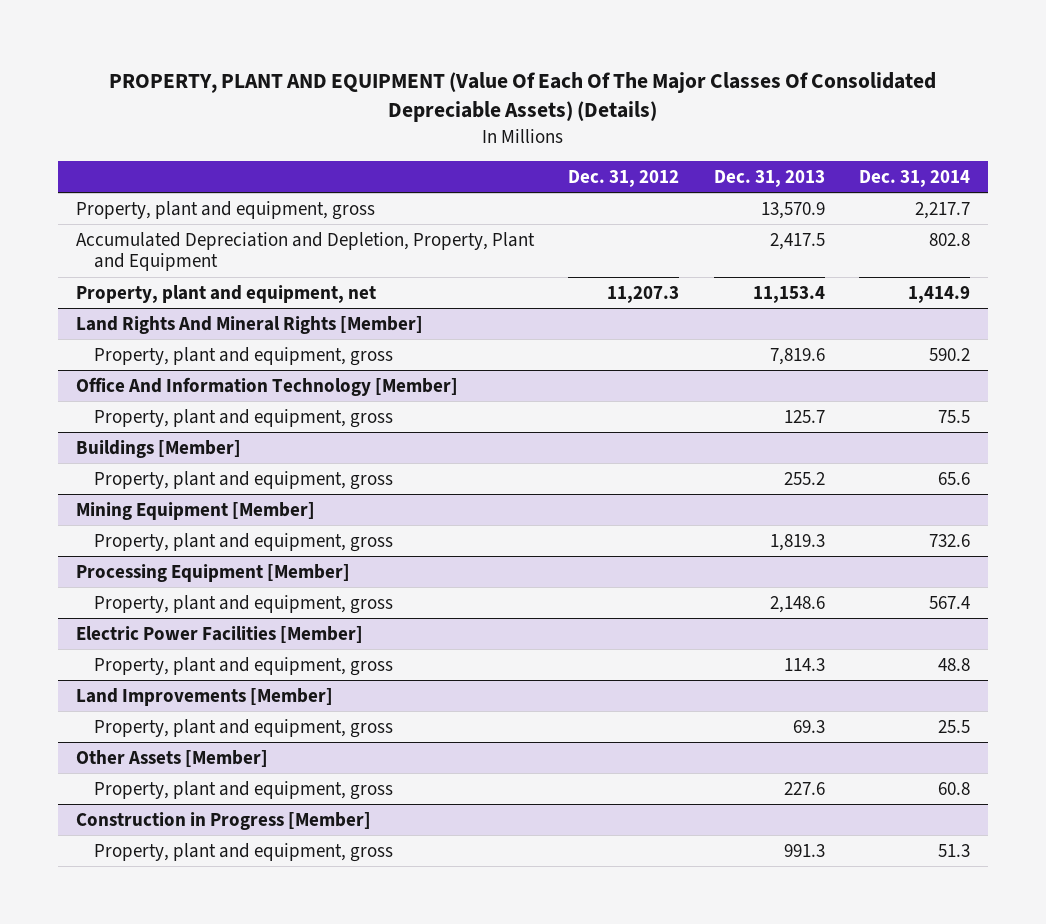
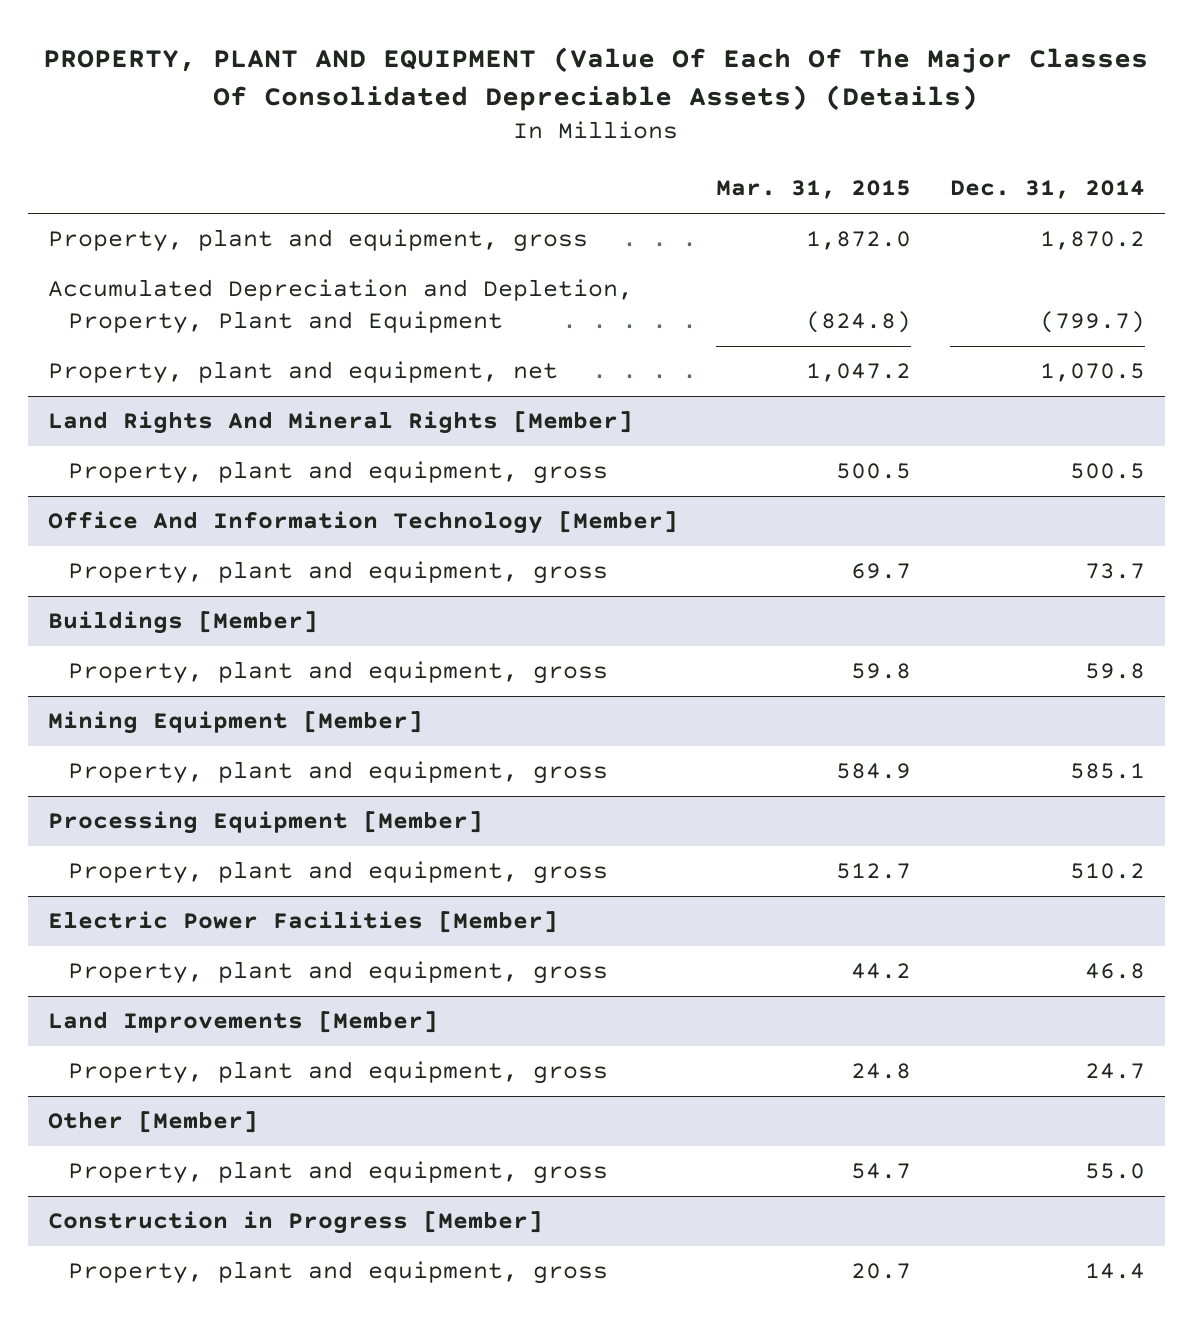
- | Dec. 31, 2012 | Dec. 31, 2013 | Dec. 31, 2014
+ | Mar. 31, 2015 | Dec. 31, 2014
- Property, plant and equipment, gross | | 13,570.9 | 2,217.7
- Accumulated Depreciation and Depletion, Property, Plant and Equipment | | 2,417.5 | 802.8
- Property, plant and equipment, net | 11,207.3 | 11,153.4 | 1,414.9
+ Property, plant and equipment, gross | 1,872.0 | 1,870.2
+ Accumulated Depreciation and Depletion, Property, Plant and Equipment | (824.8) | (799.7)
+ Property, plant and equipment, net | 1,047.2 | 1,070.5
@ Land Rights And Mineral Rights [Member]
- Property, plant and equipment, gross | | 7,819.6 | 590.2
+ Property, plant and equipment, gross | 500.5 | 500.5
@ Office And Information Technology [Member]
- Property, plant and equipment, gross | | 125.7 | 75.5
+ Property, plant and equipment, gross | 69.7 | 73.7
@ Buildings [Member]
- Property, plant and equipment, gross | | 255.2 | 65.6
+ Property, plant and equipment, gross | 59.8 | 59.8
@ Mining Equipment [Member]
- Property, plant and equipment, gross | | 1,819.3 | 732.6
+ Property, plant and equipment, gross | 584.9 | 585.1
@ Processing Equipment [Member]
- Property, plant and equipment, gross | | 2,148.6 | 567.4
+ Property, plant and equipment, gross | 512.7 | 510.2
@ Electric Power Facilities [Member]
- Property, plant and equipment, gross | | 114.3 | 48.8
+ Property, plant and equipment, gross | 44.2 | 46.8
@ Land Improvements [Member]
- Property, plant and equipment, gross | | 69.3 | 25.5
- Other Assets [Member]
- Property, plant and equipment, gross | | 227.6 | 60.8
@ Land Improvements [Member]
+ Property, plant and equipment, gross | 24.8 | 24.7
+ Other [Member]
+ Property, plant and equipment, gross | 54.7 | 55.0
@ Construction in Progress [Member]
- Property, plant and equipment, gross | | 991.3 | 51.3
+ Property, plant and equipment, gross | 20.7 | 14.4

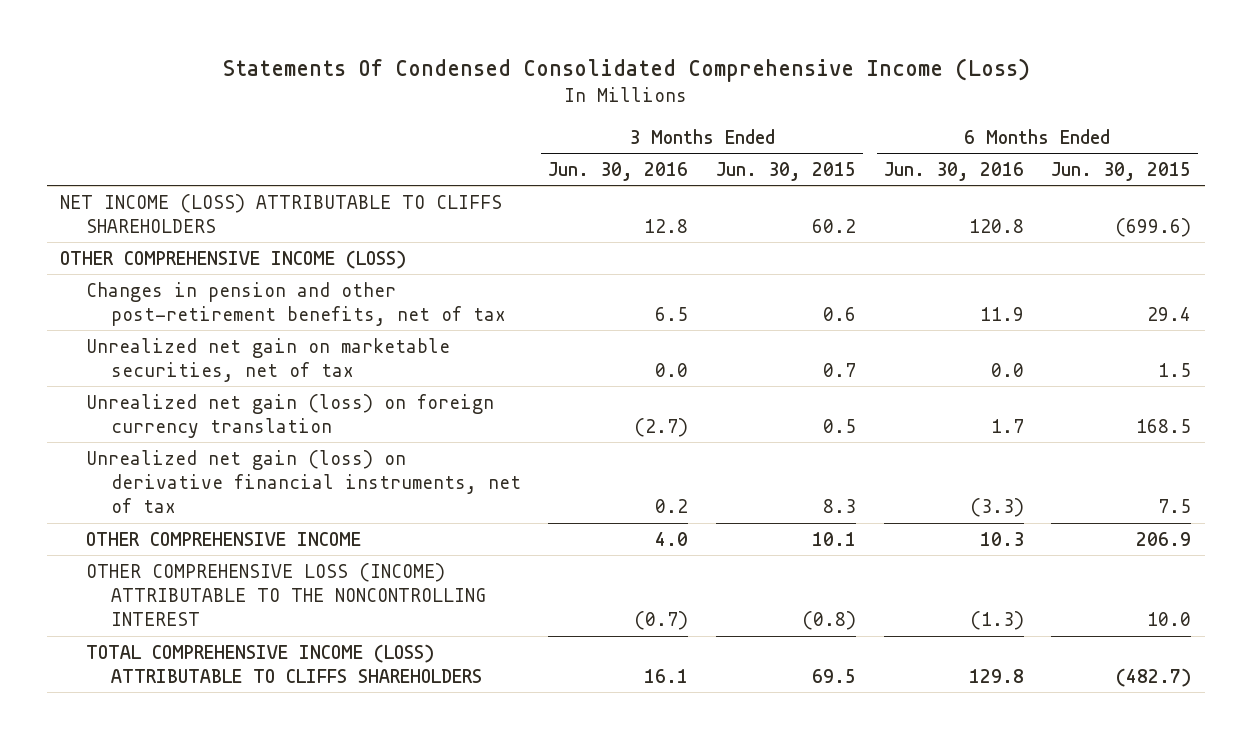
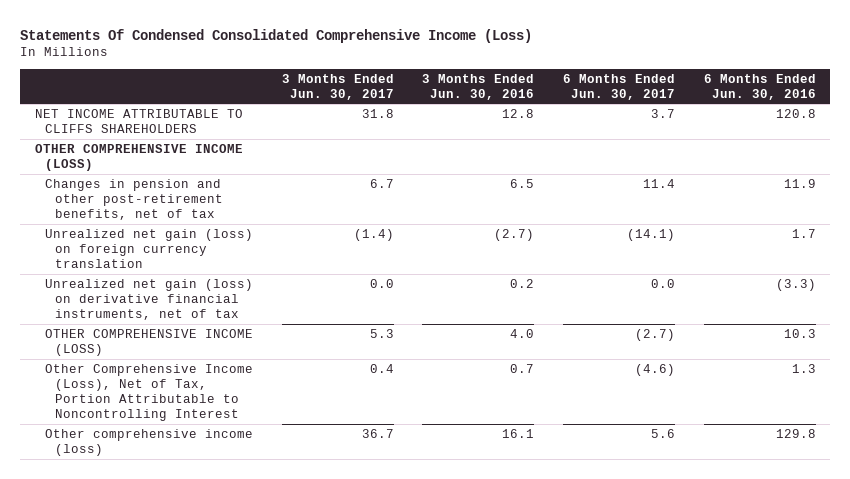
- | 3 Months Ended Jun. 30, 2016 | 3 Months Ended Jun. 30, 2015 | 6 Months Ended Jun. 30, 2016 | 6 Months Ended Jun. 30, 2015
+ | 3 Months Ended Jun. 30, 2017 | 3 Months Ended Jun. 30, 2016 | 6 Months Ended Jun. 30, 2017 | 6 Months Ended Jun. 30, 2016
- NET INCOME (LOSS) ATTRIBUTABLE TO CLIFFS SHAREHOLDERS | 12.8 | 60.2 | 120.8 | (699.6)
+ NET INCOME ATTRIBUTABLE TO CLIFFS SHAREHOLDERS | 31.8 | 12.8 | 3.7 | 120.8
- Unrealized net gain on marketable securities, net of tax | 0.0 | 0.7 | 0.0 | 1.5
- OTHER COMPREHENSIVE INCOME | 4.0 | 10.1 | 10.3 | 206.9
- OTHER COMPREHENSIVE LOSS (INCOME) ATTRIBUTABLE TO THE NONCONTROLLING INTEREST | (0.7) | (0.8) | (1.3) | 10.0
- TOTAL COMPREHENSIVE INCOME (LOSS) ATTRIBUTABLE TO CLIFFS SHAREHOLDERS | 16.1 | 69.5 | 129.8 | (482.7)
+ OTHER COMPREHENSIVE INCOME (LOSS) | 5.3 | 4.0 | (2.7) | 10.3
+ Other Comprehensive Income (Loss), Net of Tax, Portion Attributable to Noncontrolling Interest | 0.4 | 0.7 | (4.6) | 1.3
+ Other comprehensive income (loss) | 36.7 | 16.1 | 5.6 | 129.8

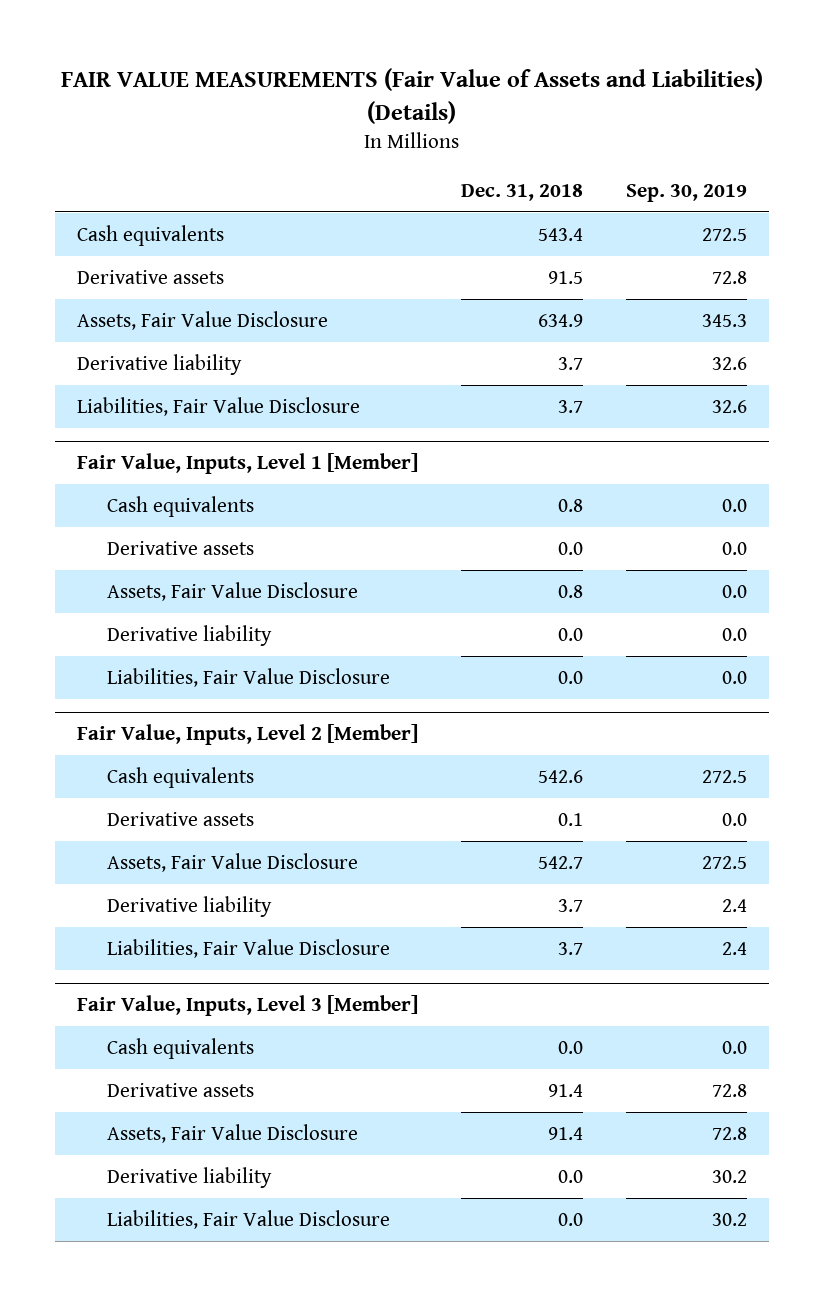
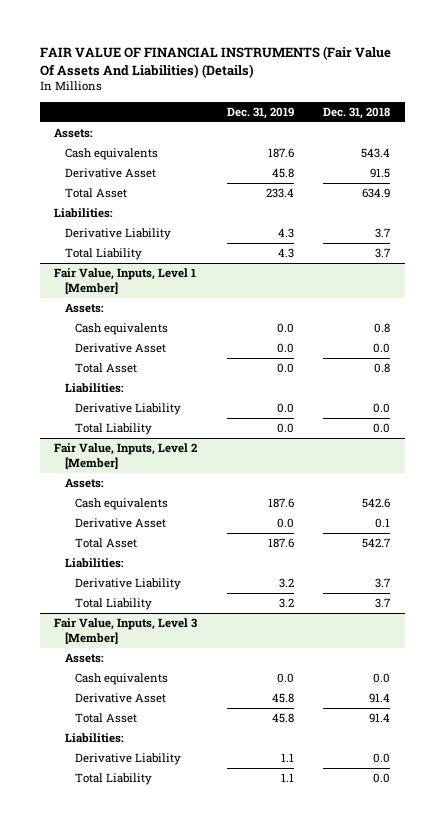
- FAIR VALUE MEASUREMENTS (Fair Value of Assets and Liabilities) (Details)
+ FAIR VALUE OF FINANCIAL INSTRUMENTS (Fair Value Of Assets And Liabilities) (Details)
- | Dec. 31, 2018 | Sep. 30, 2019
+ | Dec. 31, 2019 | Dec. 31, 2018
+ Assets:
- Derivative assets | 91.5 | 72.8
- Assets, Fair Value Disclosure | 634.9 | 345.3
- Derivative liability | 3.7 | 32.6
- Liabilities, Fair Value Disclosure | 3.7 | 32.6
+ Derivative Asset | 45.8 | 91.5
+ Total Asset | 233.4 | 634.9
+ Liabilities:
+ Derivative Liability | 4.3 | 3.7
+ Total Liability | 4.3 | 3.7
@ Fair Value, Inputs, Level 1 [Member]
+ Assets:
- Derivative assets | 0.0 | 0.0
- Assets, Fair Value Disclosure | 0.8 | 0.0
- Derivative liability | 0.0 | 0.0
- Liabilities, Fair Value Disclosure | 0.0 | 0.0
+ Derivative Asset | 0.0 | 0.0
+ Total Asset | 0.0 | 0.8
+ Liabilities:
+ Derivative Liability | 0.0 | 0.0
+ Total Liability | 0.0 | 0.0
@ Fair Value, Inputs, Level 2 [Member]
+ Assets:
- Derivative assets | 0.1 | 0.0
- Assets, Fair Value Disclosure | 542.7 | 272.5
- Derivative liability | 3.7 | 2.4
- Liabilities, Fair Value Disclosure | 3.7 | 2.4
+ Derivative Asset | 0.0 | 0.1
+ Total Asset | 187.6 | 542.7
+ Liabilities:
+ Derivative Liability | 3.2 | 3.7
+ Total Liability | 3.2 | 3.7
@ Fair Value, Inputs, Level 3 [Member]
+ Assets:
- Derivative assets | 91.4 | 72.8
- Assets, Fair Value Disclosure | 91.4 | 72.8
- Derivative liability | 0.0 | 30.2
- Liabilities, Fair Value Disclosure | 0.0 | 30.2
+ Derivative Asset | 45.8 | 91.4
+ Total Asset | 45.8 | 91.4
+ Liabilities:
+ Derivative Liability | 1.1 | 0.0
+ Total Liability | 1.1 | 0.0

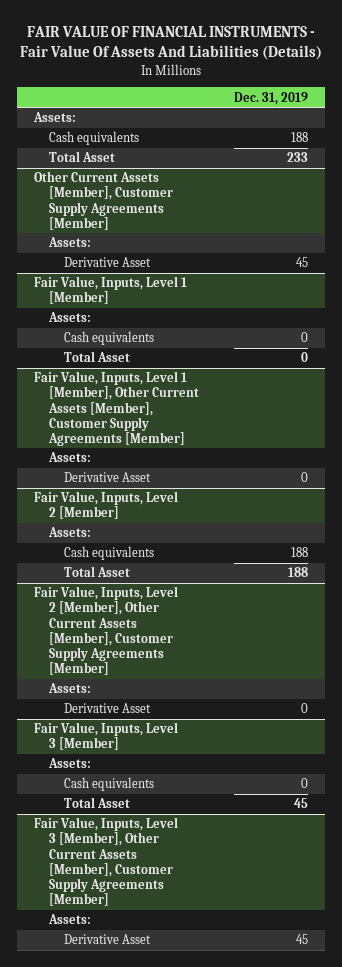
- FAIR VALUE OF FINANCIAL INSTRUMENTS (Fair Value Of Assets And Liabilities) (Details)
+ FAIR VALUE OF FINANCIAL INSTRUMENTS - Fair Value Of Assets And Liabilities (Details)
- | Dec. 31, 2019 | Dec. 31, 2018
+ | Dec. 31, 2019
- Cash equivalents | 187.6 | 543.4
- Derivative Asset | 45.8 | 91.5
- Total Asset | 233.4 | 634.9
- Liabilities:
- Derivative Liability | 4.3 | 3.7
- Total Liability | 4.3 | 3.7
+ Cash equivalents | 188
+ Total Asset | 233
+ Other Current Assets [Member], Customer Supply Agreements [Member]
+ Assets:
+ Derivative Asset | 45
@ Fair Value, Inputs, Level 1 [Member]
- Cash equivalents | 0.0 | 0.8
- Derivative Asset | 0.0 | 0.0
- Total Asset | 0.0 | 0.8
- Liabilities:
- Derivative Liability | 0.0 | 0.0
- Total Liability | 0.0 | 0.0
+ Cash equivalents | 0
+ Total Asset | 0
+ Fair Value, Inputs, Level 1 [Member], Other Current Assets [Member], Customer Supply Agreements [Member]
+ Assets:
+ Derivative Asset | 0
@ Fair Value, Inputs, Level 2 [Member]
- Cash equivalents | 187.6 | 542.6
- Derivative Asset | 0.0 | 0.1
- Total Asset | 187.6 | 542.7
- Liabilities:
- Derivative Liability | 3.2 | 3.7
- Total Liability | 3.2 | 3.7
+ Cash equivalents | 188
+ Total Asset | 188
+ Fair Value, Inputs, Level 2 [Member], Other Current Assets [Member], Customer Supply Agreements [Member]
+ Assets:
+ Derivative Asset | 0
@ Fair Value, Inputs, Level 3 [Member]
- Cash equivalents | 0.0 | 0.0
- Derivative Asset | 45.8 | 91.4
- Total Asset | 45.8 | 91.4
- Liabilities:
- Derivative Liability | 1.1 | 0.0
- Total Liability | 1.1 | 0.0
+ Cash equivalents | 0
+ Total Asset | 45
+ Fair Value, Inputs, Level 3 [Member], Other Current Assets [Member], Customer Supply Agreements [Member]
+ Assets:
+ Derivative Asset | 45

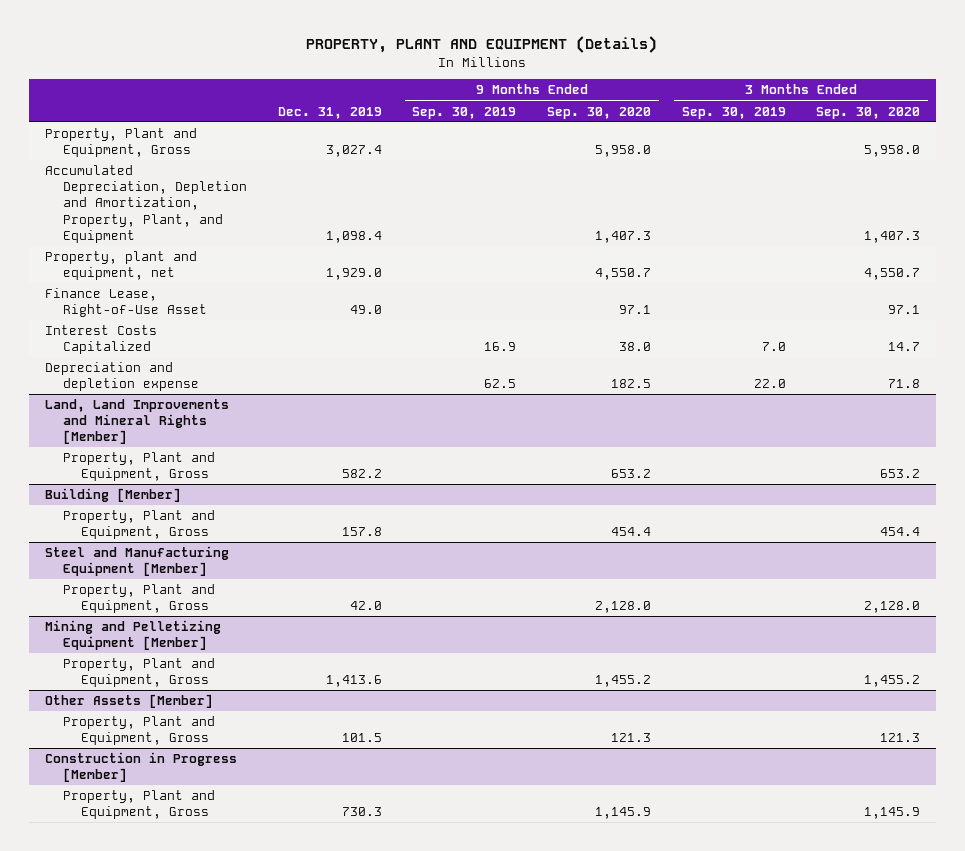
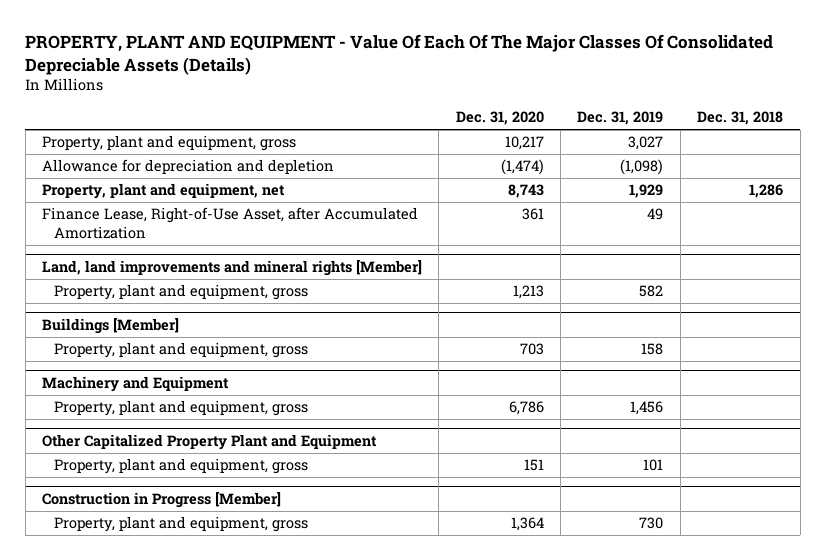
- PROPERTY, PLANT AND EQUIPMENT (Details)
+ PROPERTY, PLANT AND EQUIPMENT - Value Of Each Of The Major Classes Of Consolidated Depreciable Assets (Details)
- | Dec. 31, 2019 | 9 Months Ended Sep. 30, 2019 | 9 Months Ended Sep. 30, 2020 | 3 Months Ended Sep. 30, 2019 | 3 Months Ended Sep. 30, 2020
+ | Dec. 31, 2020 | Dec. 31, 2019 | Dec. 31, 2018
- Property, Plant and Equipment, Gross | 3,027.4 | | 5,958.0 | | 5,958.0
- Accumulated Depreciation, Depletion and Amortization, Property, Plant, and Equipment | 1,098.4 | | 1,407.3 | | 1,407.3
- Property, plant and equipment, net | 1,929.0 | | 4,550.7 | | 4,550.7
- Finance Lease, Right-of-Use Asset | 49.0 | | 97.1 | | 97.1
- Interest Costs Capitalized | | 16.9 | 38.0 | 7.0 | 14.7
- Depreciation and depletion expense | | 62.5 | 182.5 | 22.0 | 71.8
- Land, Land Improvements and Mineral Rights [Member]
- Property, Plant and Equipment, Gross | 582.2 | | 653.2 | | 653.2
- Building [Member]
- Property, Plant and Equipment, Gross | 157.8 | | 454.4 | | 454.4
- Steel and Manufacturing Equipment [Member]
- Property, Plant and Equipment, Gross | 42.0 | | 2,128.0 | | 2,128.0
- Mining and Pelletizing Equipment [Member]
- Property, Plant and Equipment, Gross | 1,413.6 | | 1,455.2 | | 1,455.2
- Other Assets [Member]
- Property, Plant and Equipment, Gross | 101.5 | | 121.3 | | 121.3
+ Property, plant and equipment, gross | 10,217 | 3,027 |
+ Allowance for depreciation and depletion | (1,474) | (1,098) |
+ Property, plant and equipment, net | 8,743 | 1,929 | 1,286
+ Finance Lease, Right-of-Use Asset, after Accumulated Amortization | 361 | 49 |
+ Land, land improvements and mineral rights [Member]
+ Property, plant and equipment, gross | 1,213 | 582 |
+ Buildings [Member]
+ Property, plant and equipment, gross | 703 | 158 |
+ Machinery and Equipment
+ Property, plant and equipment, gross | 6,786 | 1,456 |
+ Other Capitalized Property Plant and Equipment
+ Property, plant and equipment, gross | 151 | 101 |
@ Construction in Progress [Member]
- Property, Plant and Equipment, Gross | 730.3 | | 1,145.9 | | 1,145.9
+ Property, plant and equipment, gross | 1,364 | 730 |

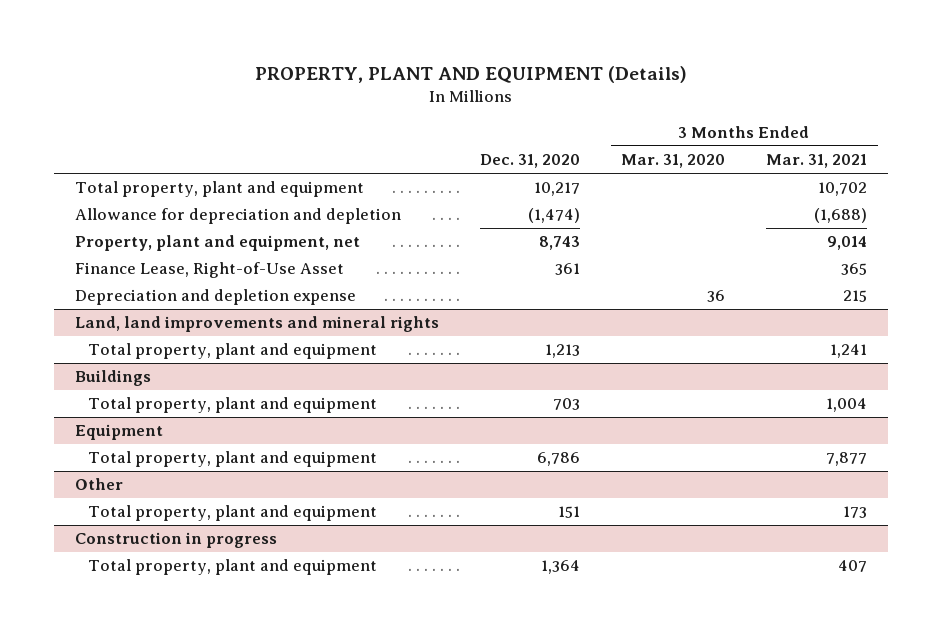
- PROPERTY, PLANT AND EQUIPMENT - Value Of Each Of The Major Classes Of Consolidated Depreciable Assets (Details)
+ PROPERTY, PLANT AND EQUIPMENT (Details)
- | Dec. 31, 2020 | Dec. 31, 2019 | Dec. 31, 2018
+ | Dec. 31, 2020 | 3 Months Ended Mar. 31, 2020 | 3 Months Ended Mar. 31, 2021
- Property, plant and equipment, gross | 10,217 | 3,027 |
+ Total property, plant and equipment | 10,217 | | 10,702
- Finance Lease, Right-of-Use Asset, after Accumulated Amortization | 361 | 49 |
- Land, land improvements and mineral rights [Member]
- Property, plant and equipment, gross | 1,213 | 582 |
- Buildings [Member]
- Property, plant and equipment, gross | 703 | 158 |
- Machinery and Equipment
- Property, plant and equipment, gross | 6,786 | 1,456 |
- Other Capitalized Property Plant and Equipment
- Property, plant and equipment, gross | 151 | 101 |
- Construction in Progress [Member]
- Property, plant and equipment, gross | 1,364 | 730 |
+ Finance Lease, Right-of-Use Asset | 361 | | 365
+ Depreciation and depletion expense | | 36 | 215
+ Land, land improvements and mineral rights
+ Total property, plant and equipment | 1,213 | | 1,241
+ Buildings
+ Total property, plant and equipment | 703 | | 1,004
+ Equipment
+ Total property, plant and equipment | 6,786 | | 7,877
+ Other
+ Total property, plant and equipment | 151 | | 173
+ Construction in progress
+ Total property, plant and equipment | 1,364 | | 407

